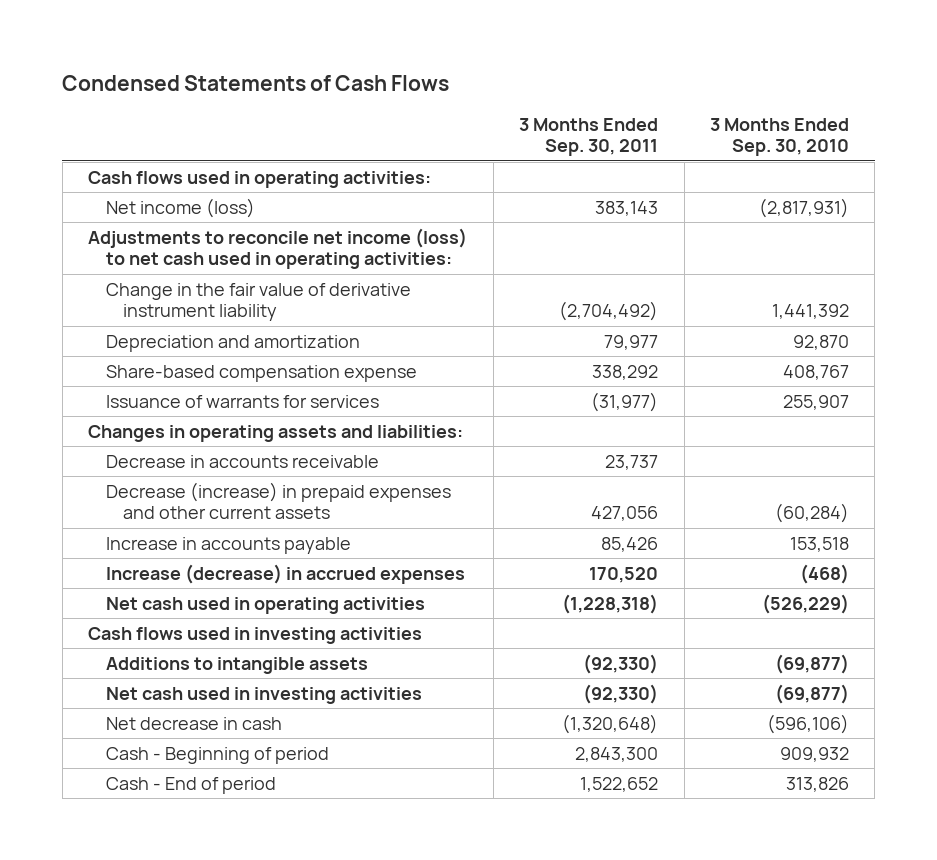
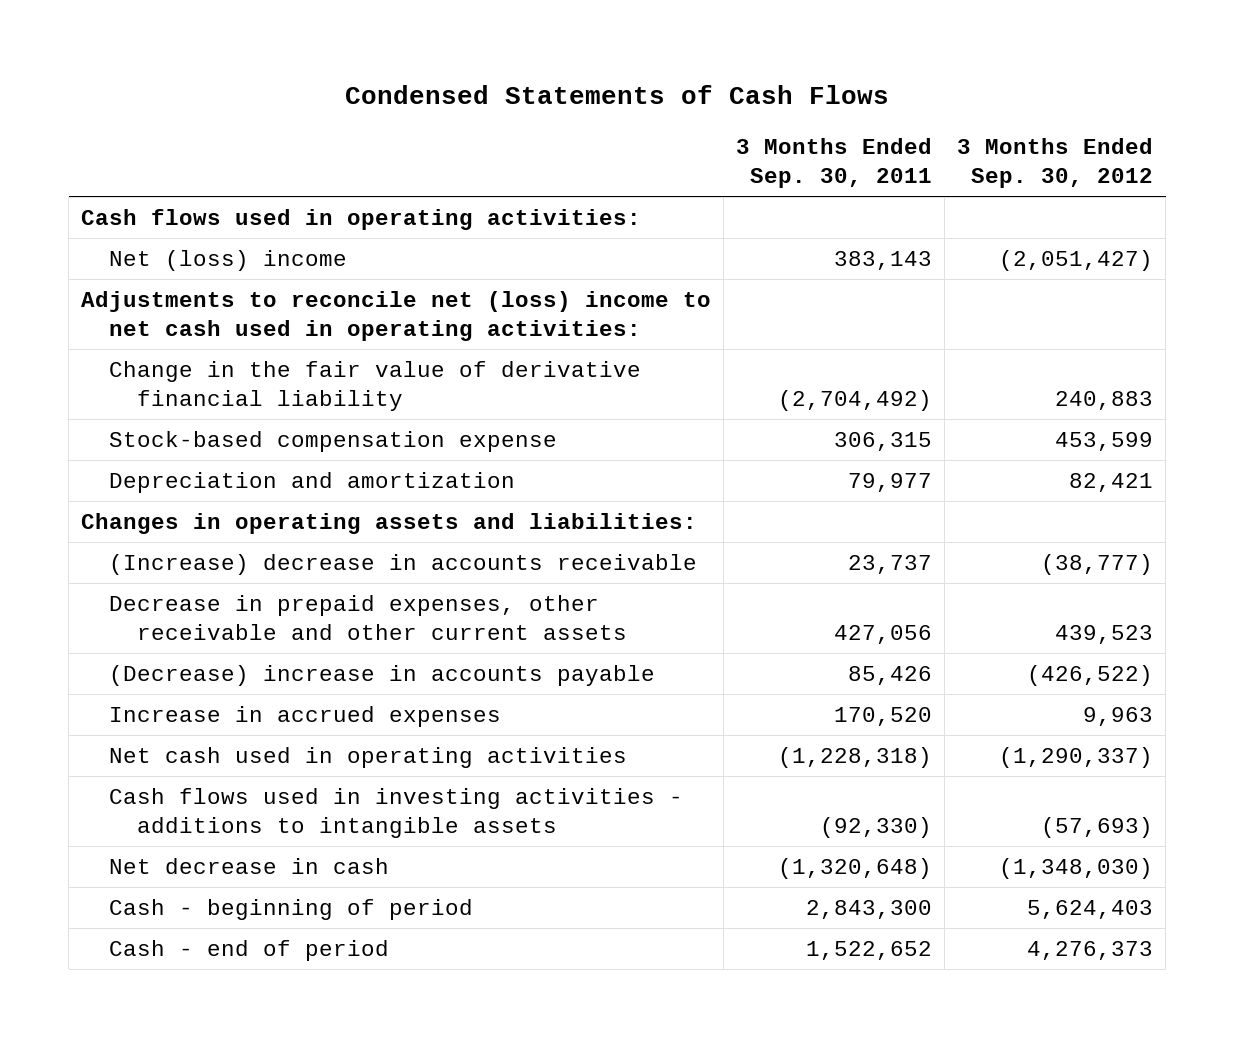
- | 3 Months Ended Sep. 30, 2011 | 3 Months Ended Sep. 30, 2010
+ | 3 Months Ended Sep. 30, 2011 | 3 Months Ended Sep. 30, 2012
- Net income (loss) | 383,143 | (2,817,931)
- Adjustments to reconcile net income (loss) to net cash used in operating activities:
- Change in the fair value of derivative instrument liability | (2,704,492) | 1,441,392
+ Net (loss) income | 383,143 | (2,051,427)
+ Adjustments to reconcile net (loss) income to net cash used in operating activities:
+ Change in the fair value of derivative financial liability | (2,704,492) | 240,883
+ Stock-based compensation expense | 306,315 | 453,599
- Share-based compensation expense | 338,292 | 408,767
- Issuance of warrants for services | (31,977) | 255,907
- Decrease in accounts receivable | 23,737 |
- Decrease (increase) in prepaid expenses and other current assets | 427,056 | (60,284)
- Increase in accounts payable | 85,426 | 153,518
- Increase (decrease) in accrued expenses | 170,520 | (468)
+ (Increase) decrease in accounts receivable | 23,737 | (38,777)
+ Decrease in prepaid expenses, other receivable and other current assets | 427,056 | 439,523
+ (Decrease) increase in accounts payable | 85,426 | (426,522)
+ Increase in accrued expenses | 170,520 | 9,963
- Cash flows used in investing activities
- Additions to intangible assets | (92,330) | (69,877)
- Net cash used in investing activities | (92,330) | (69,877)
+ Cash flows used in investing activities - additions to intangible assets | (92,330) | (57,693)
- Cash - Beginning of period | 2,843,300 | 909,932
- Cash - End of period | 1,522,652 | 313,826
+ Cash - beginning of period | 2,843,300 | 5,624,403
+ Cash - end of period | 1,522,652 | 4,276,373

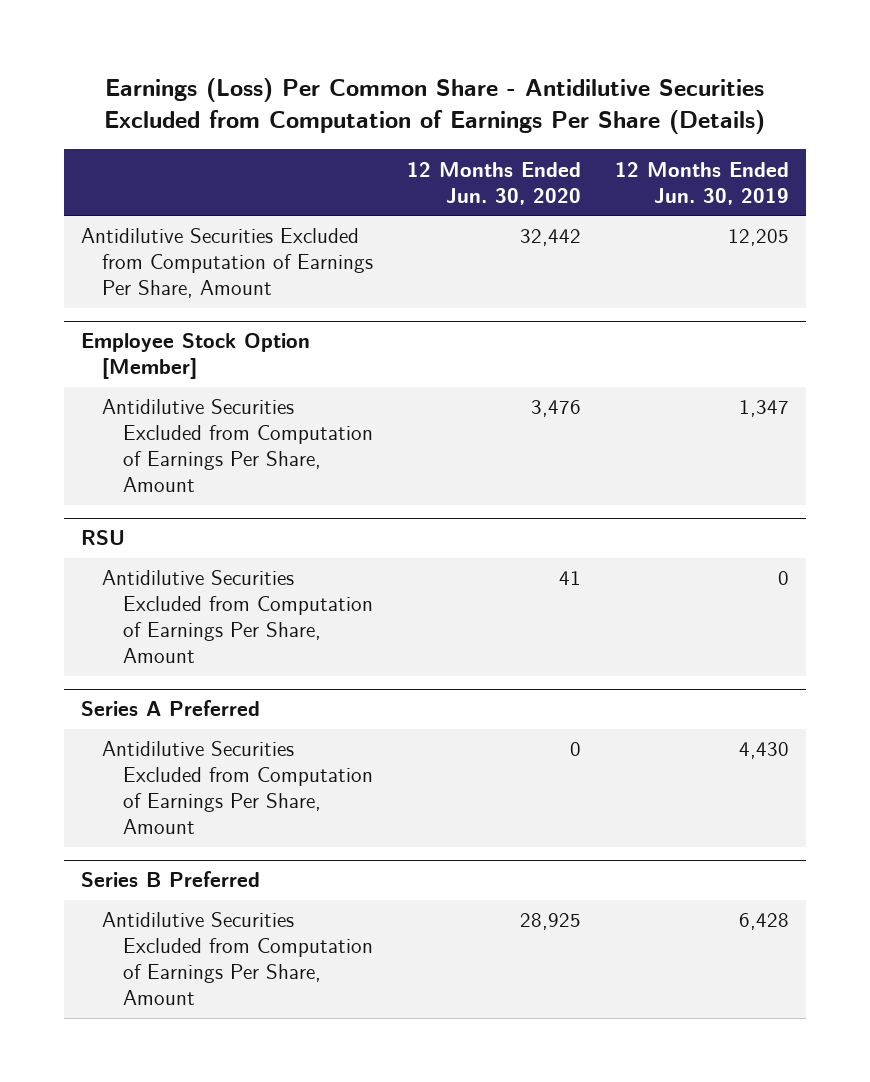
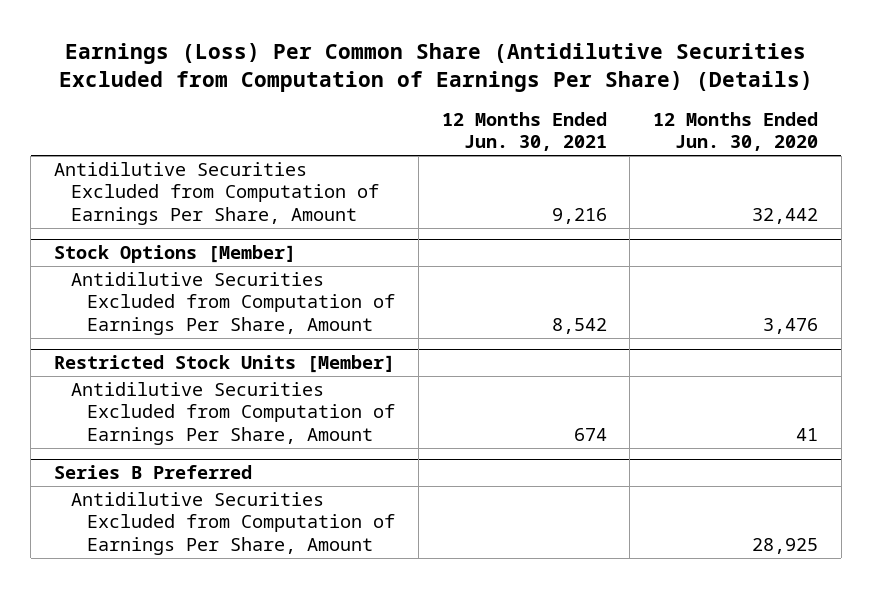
- Earnings (Loss) Per Common Share - Antidilutive Securities Excluded from Computation of Earnings Per Share (Details)
+ Earnings (Loss) Per Common Share (Antidilutive Securities Excluded from Computation of Earnings Per Share) (Details)
- | 12 Months Ended Jun. 30, 2020 | 12 Months Ended Jun. 30, 2019
+ | 12 Months Ended Jun. 30, 2021 | 12 Months Ended Jun. 30, 2020
- Employee Stock Option [Member]
+ Stock Options [Member]
- RSU
+ Restricted Stock Units [Member]
- Series A Preferred
- Antidilutive Securities Excluded from Computation of Earnings Per Share, Amount | 0 | 4,430

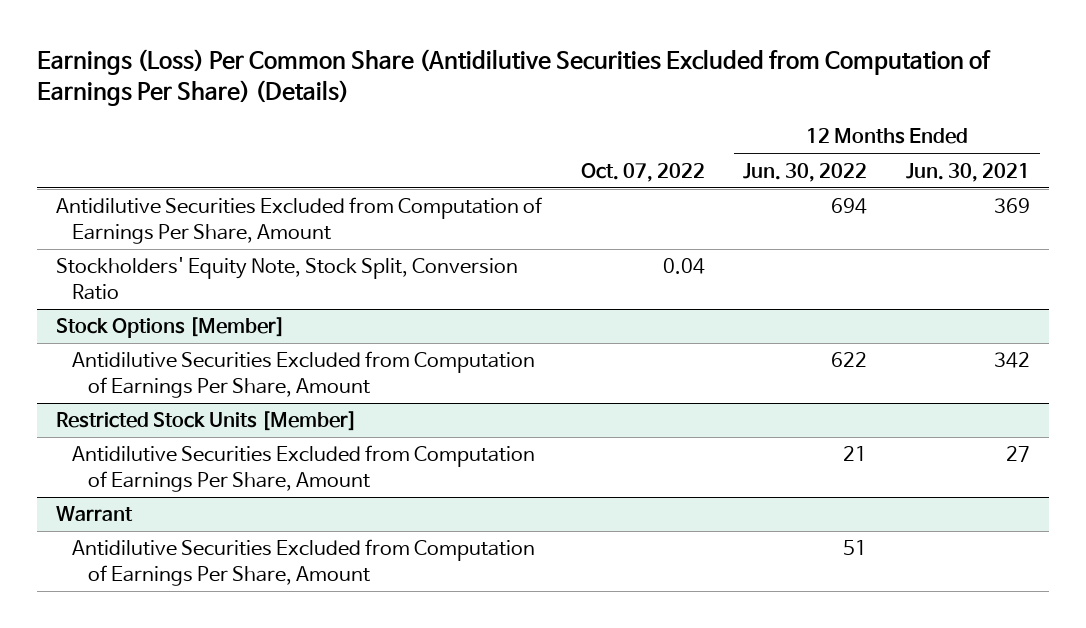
- | 12 Months Ended Jun. 30, 2021 | 12 Months Ended Jun. 30, 2020
+ | Oct. 07, 2022 | 12 Months Ended Jun. 30, 2022 | 12 Months Ended Jun. 30, 2021
- Antidilutive Securities Excluded from Computation of Earnings Per Share, Amount | 9,216 | 32,442
+ Antidilutive Securities Excluded from Computation of Earnings Per Share, Amount | | 694 | 369
+ Stockholders' Equity Note, Stock Split, Conversion Ratio | 0.04 | |
@ Stock Options [Member]
- Antidilutive Securities Excluded from Computation of Earnings Per Share, Amount | 8,542 | 3,476
+ Antidilutive Securities Excluded from Computation of Earnings Per Share, Amount | | 622 | 342
@ Restricted Stock Units [Member]
- Antidilutive Securities Excluded from Computation of Earnings Per Share, Amount | 674 | 41
- Series B Preferred
@ Restricted Stock Units [Member]
+ Antidilutive Securities Excluded from Computation of Earnings Per Share, Amount | | 21 | 27
+ Warrant

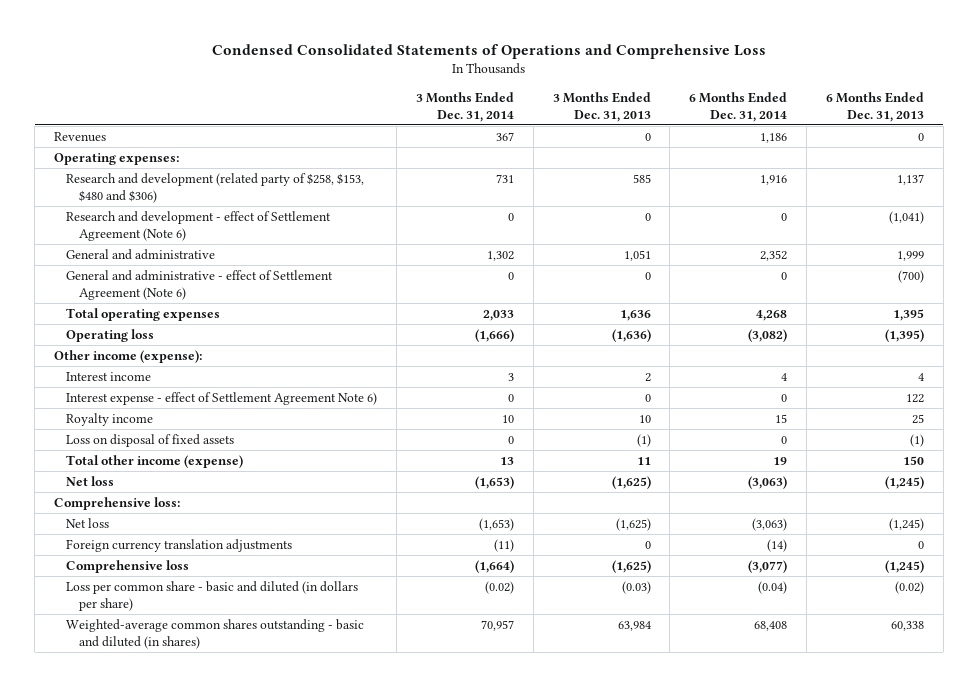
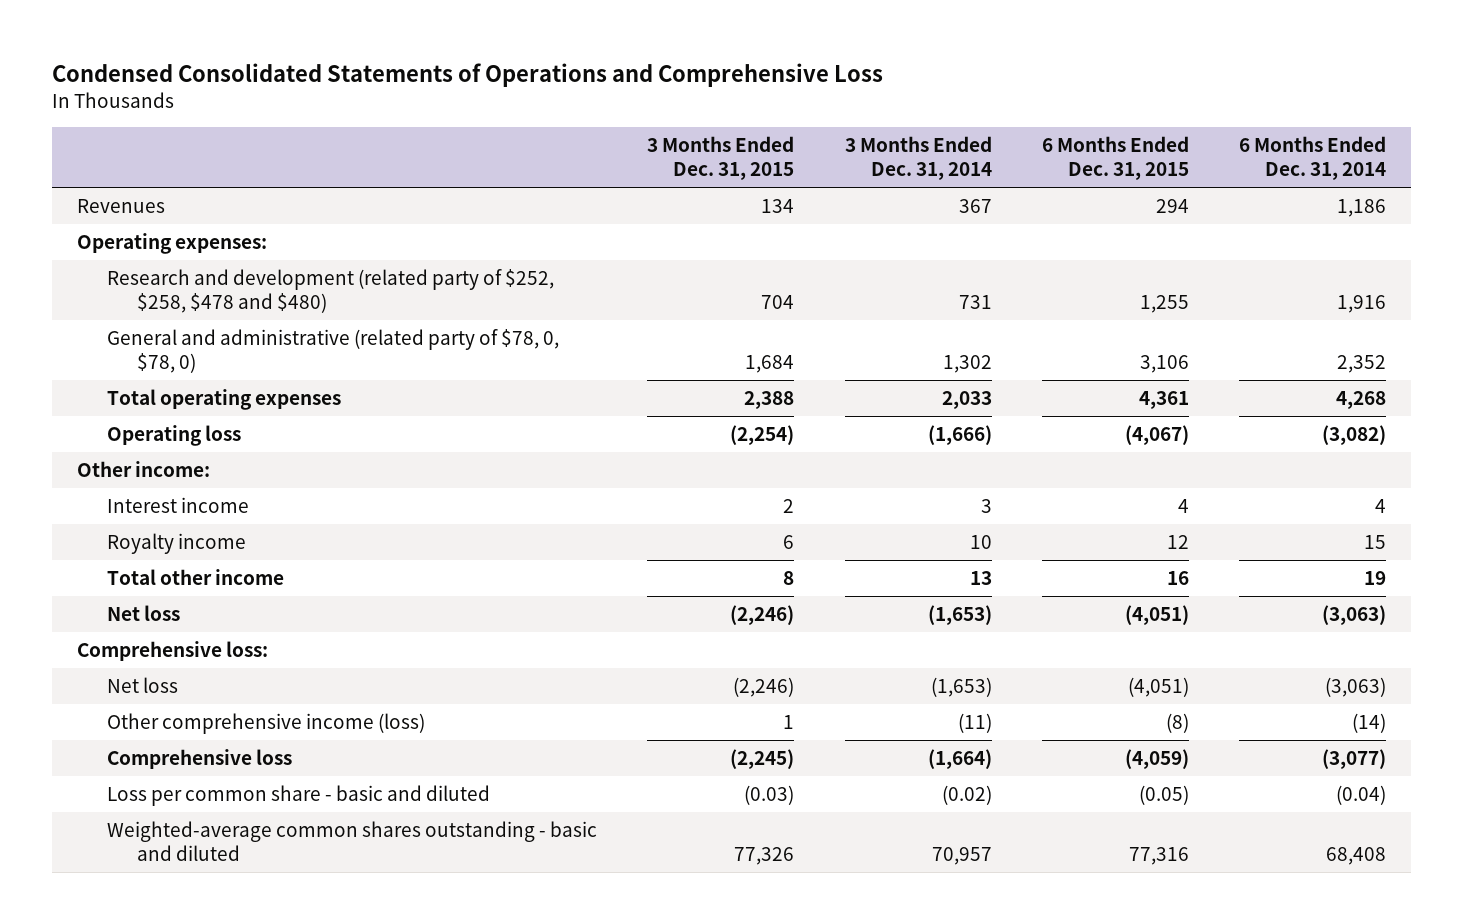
- | 3 Months Ended Dec. 31, 2014 | 3 Months Ended Dec. 31, 2013 | 6 Months Ended Dec. 31, 2014 | 6 Months Ended Dec. 31, 2013
+ | 3 Months Ended Dec. 31, 2015 | 3 Months Ended Dec. 31, 2014 | 6 Months Ended Dec. 31, 2015 | 6 Months Ended Dec. 31, 2014
- Research and development (related party of $258, $153, $480 and $306) | 731 | 585 | 1,916 | 1,137
- Research and development - effect of Settlement Agreement (Note 6) | 0 | 0 | 0 | (1,041)
- General and administrative | 1,302 | 1,051 | 2,352 | 1,999
- General and administrative - effect of Settlement Agreement (Note 6) | 0 | 0 | 0 | (700)
+ Research and development (related party of $252, $258, $478 and $480) | 704 | 731 | 1,255 | 1,916
+ General and administrative (related party of $78, 0, $78, 0) | 1,684 | 1,302 | 3,106 | 2,352
- Other income (expense):
+ Other income:
- Interest expense - effect of Settlement Agreement Note 6) | 0 | 0 | 0 | 122
- Loss on disposal of fixed assets | 0 | (1) | 0 | (1)
- Total other income (expense) | 13 | 11 | 19 | 150
+ Total other income | 8 | 13 | 16 | 19
- Foreign currency translation adjustments | (11) | 0 | (14) | 0
+ Other comprehensive income (loss) | 1 | (11) | (8) | (14)
- Loss per common share - basic and diluted (in dollars per share) | (0.02) | (0.03) | (0.04) | (0.02)
- Weighted-average common shares outstanding - basic and diluted (in shares) | 70,957 | 63,984 | 68,408 | 60,338
+ Loss per common share - basic and diluted | (0.03) | (0.02) | (0.05) | (0.04)
+ Weighted-average common shares outstanding - basic and diluted | 77,326 | 70,957 | 77,316 | 68,408

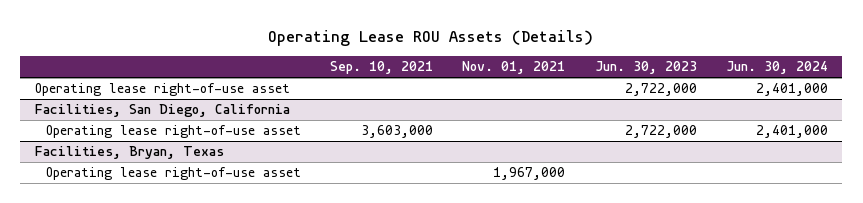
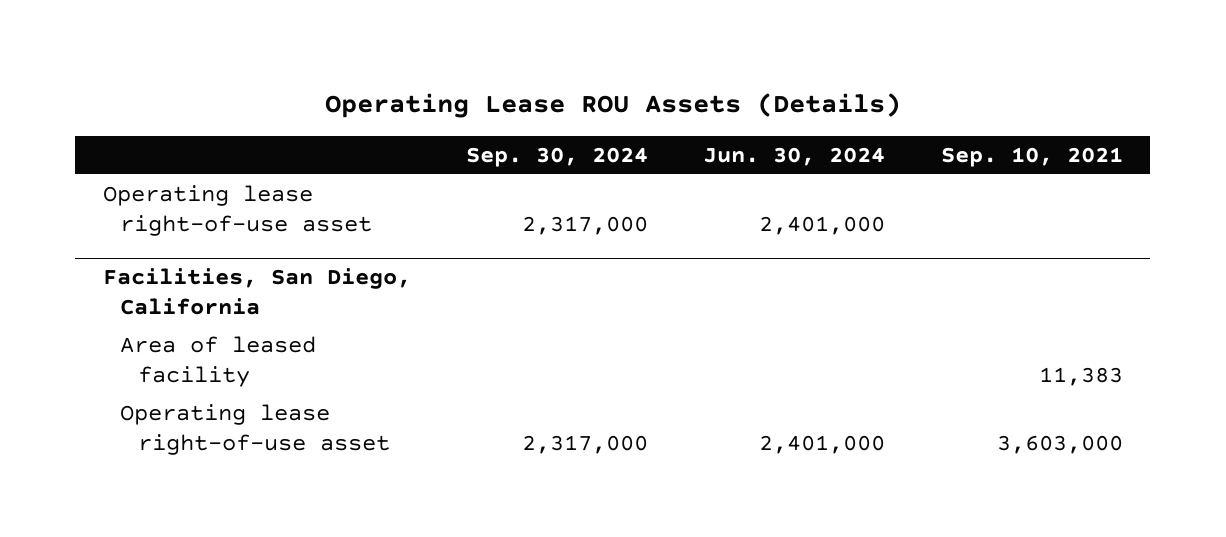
- | Sep. 10, 2021 | Nov. 01, 2021 | Jun. 30, 2023 | Jun. 30, 2024
+ | Sep. 30, 2024 | Jun. 30, 2024 | Sep. 10, 2021
@ Facilities, San Diego, California
+ Area of leased facility | | | 11,383
- Facilities, Bryan, Texas
- Operating lease right-of-use asset | | 1,967,000 | |

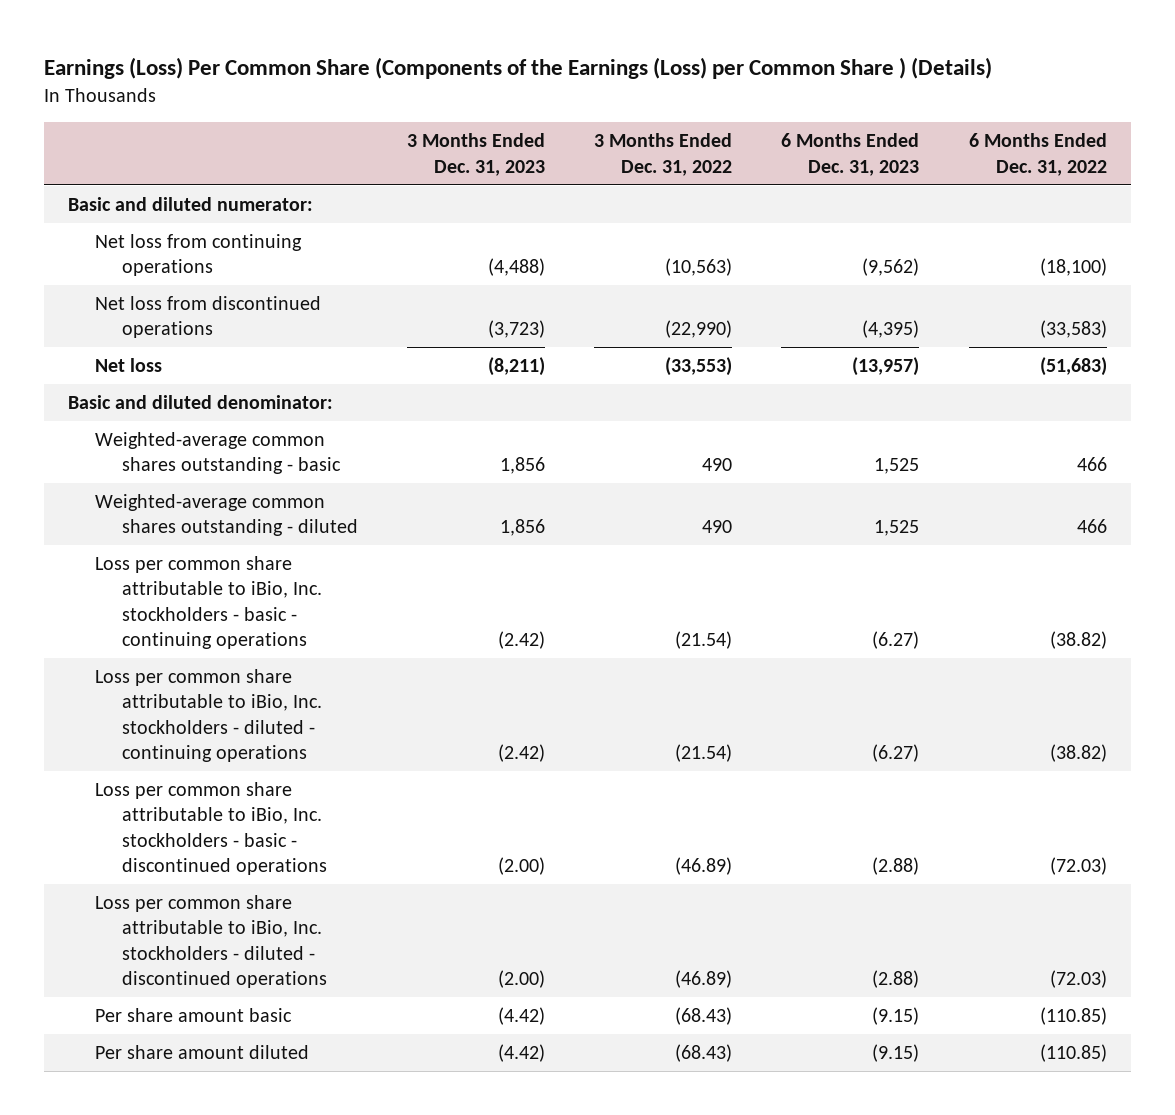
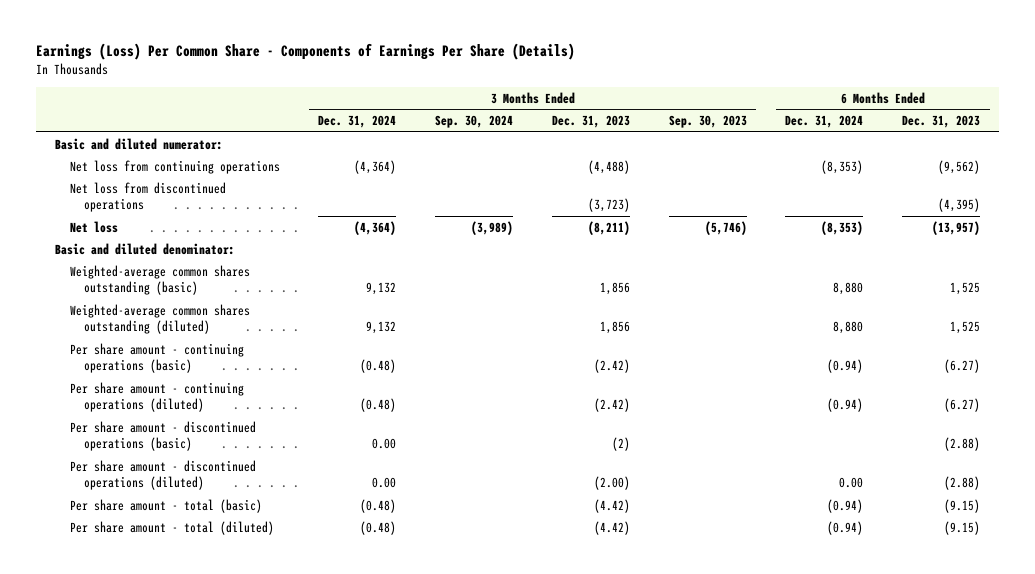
- Earnings (Loss) Per Common Share (Components of the Earnings (Loss) per Common Share ) (Details)
+ Earnings (Loss) Per Common Share - Components of Earnings Per Share (Details)
- | 3 Months Ended Dec. 31, 2023 | 3 Months Ended Dec. 31, 2022 | 6 Months Ended Dec. 31, 2023 | 6 Months Ended Dec. 31, 2022
+ | 3 Months Ended Dec. 31, 2024 | 3 Months Ended Sep. 30, 2024 | 3 Months Ended Dec. 31, 2023 | 3 Months Ended Sep. 30, 2023 | 6 Months Ended Dec. 31, 2024 | 6 Months Ended Dec. 31, 2023
- Weighted-average common shares outstanding - basic | 1,856 | 490 | 1,525 | 466
- Weighted-average common shares outstanding - diluted | 1,856 | 490 | 1,525 | 466
- Loss per common share attributable to iBio, Inc. stockholders - basic - continuing operations | (2.42) | (21.54) | (6.27) | (38.82)
- Loss per common share attributable to iBio, Inc. stockholders - diluted - continuing operations | (2.42) | (21.54) | (6.27) | (38.82)
- Loss per common share attributable to iBio, Inc. stockholders - basic - discontinued operations | (2.00) | (46.89) | (2.88) | (72.03)
- Loss per common share attributable to iBio, Inc. stockholders - diluted - discontinued operations | (2.00) | (46.89) | (2.88) | (72.03)
- Per share amount basic | (4.42) | (68.43) | (9.15) | (110.85)
- Per share amount diluted | (4.42) | (68.43) | (9.15) | (110.85)
+ Weighted-average common shares outstanding (basic) | 9,132 | | 1,856 | | 8,880 | 1,525
+ Weighted-average common shares outstanding (diluted) | 9,132 | | 1,856 | | 8,880 | 1,525
+ Per share amount - continuing operations (basic) | (0.48) | | (2.42) | | (0.94) | (6.27)
+ Per share amount - continuing operations (diluted) | (0.48) | | (2.42) | | (0.94) | (6.27)
+ Per share amount - discontinued operations (basic) | 0.00 | | (2) | | | (2.88)
+ Per share amount - discontinued operations (diluted) | 0.00 | | (2.00) | | 0.00 | (2.88)
+ Per share amount - total (basic) | (0.48) | | (4.42) | | (0.94) | (9.15)
+ Per share amount - total (diluted) | (0.48) | | (4.42) | | (0.94) | (9.15)

